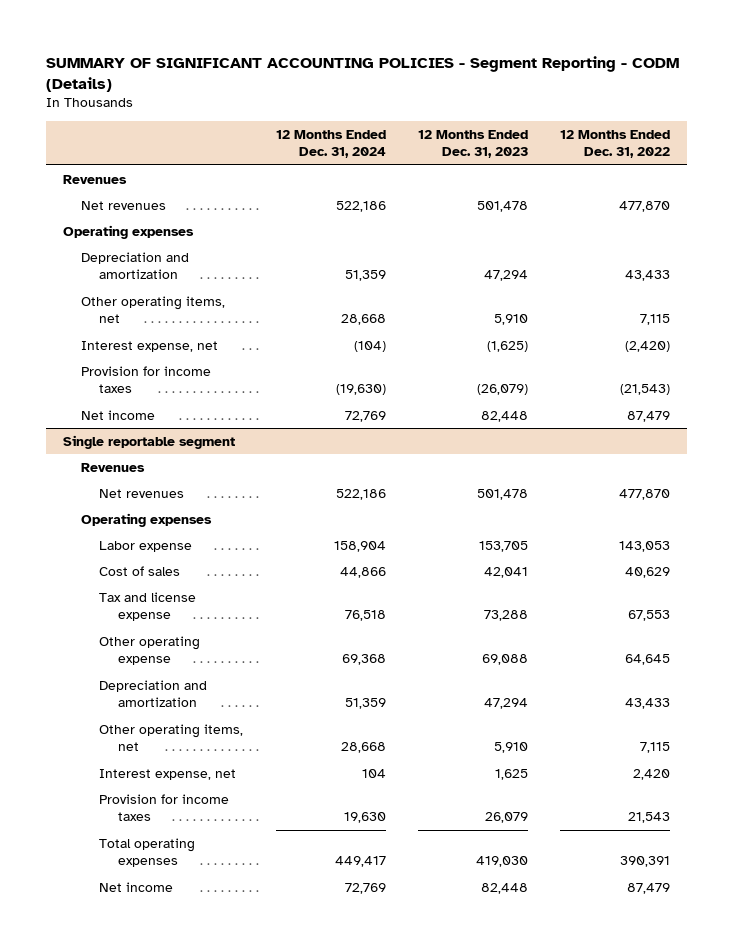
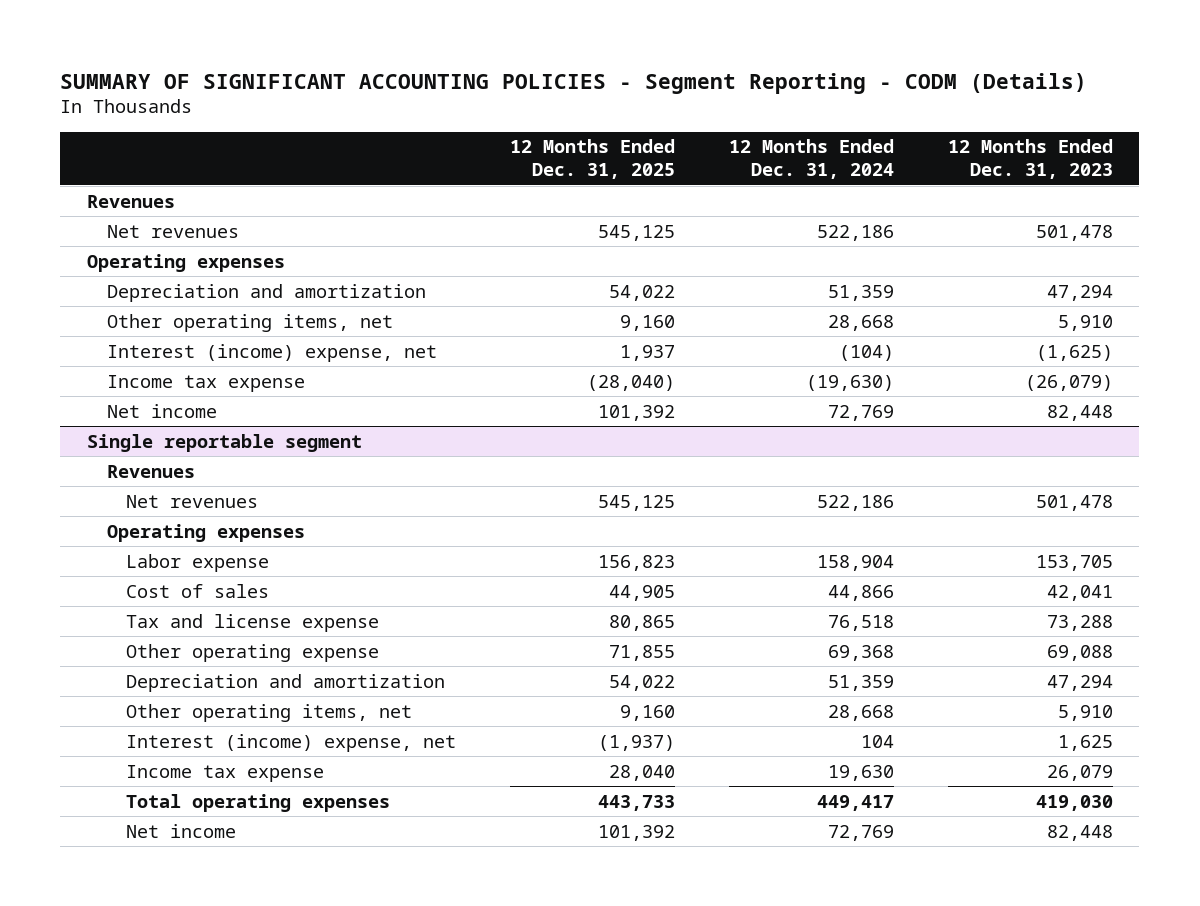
- | 12 Months Ended Dec. 31, 2024 | 12 Months Ended Dec. 31, 2023 | 12 Months Ended Dec. 31, 2022
+ | 12 Months Ended Dec. 31, 2025 | 12 Months Ended Dec. 31, 2024 | 12 Months Ended Dec. 31, 2023
- Interest expense, net | (104) | (1,625) | (2,420)
- Provision for income taxes | (19,630) | (26,079) | (21,543)
+ Interest (income) expense, net | 1,937 | (104) | (1,625)
+ Income tax expense | (28,040) | (19,630) | (26,079)
@ Single reportable segment
- Interest expense, net | 104 | 1,625 | 2,420
- Provision for income taxes | 19,630 | 26,079 | 21,543
+ Interest (income) expense, net | (1,937) | 104 | 1,625
+ Income tax expense | 28,040 | 19,630 | 26,079

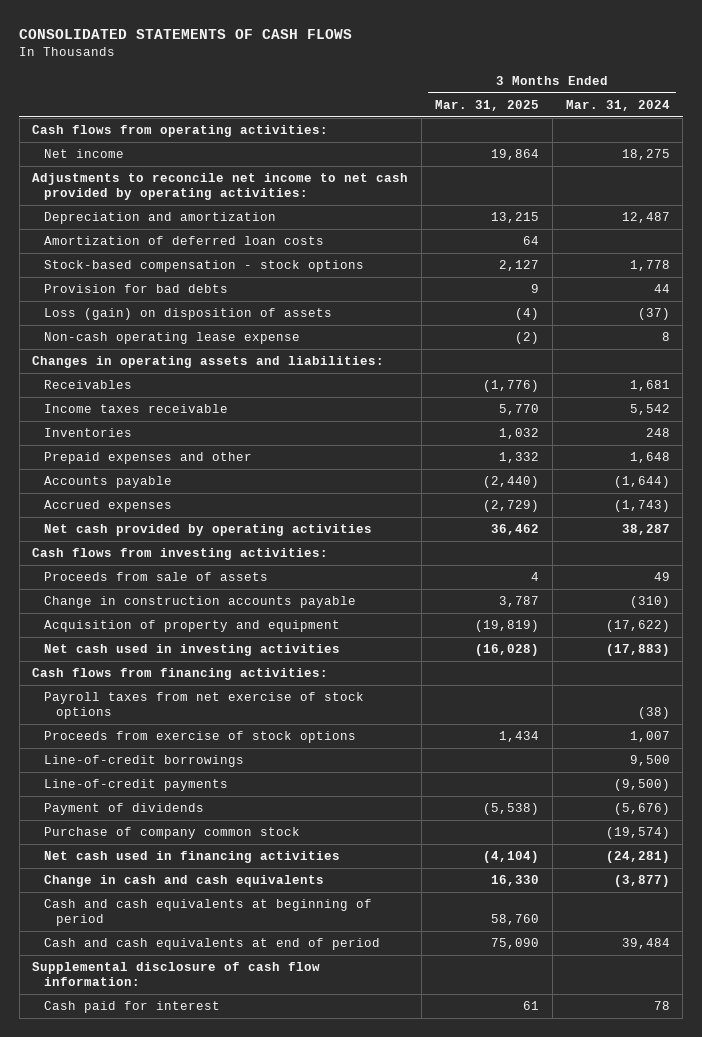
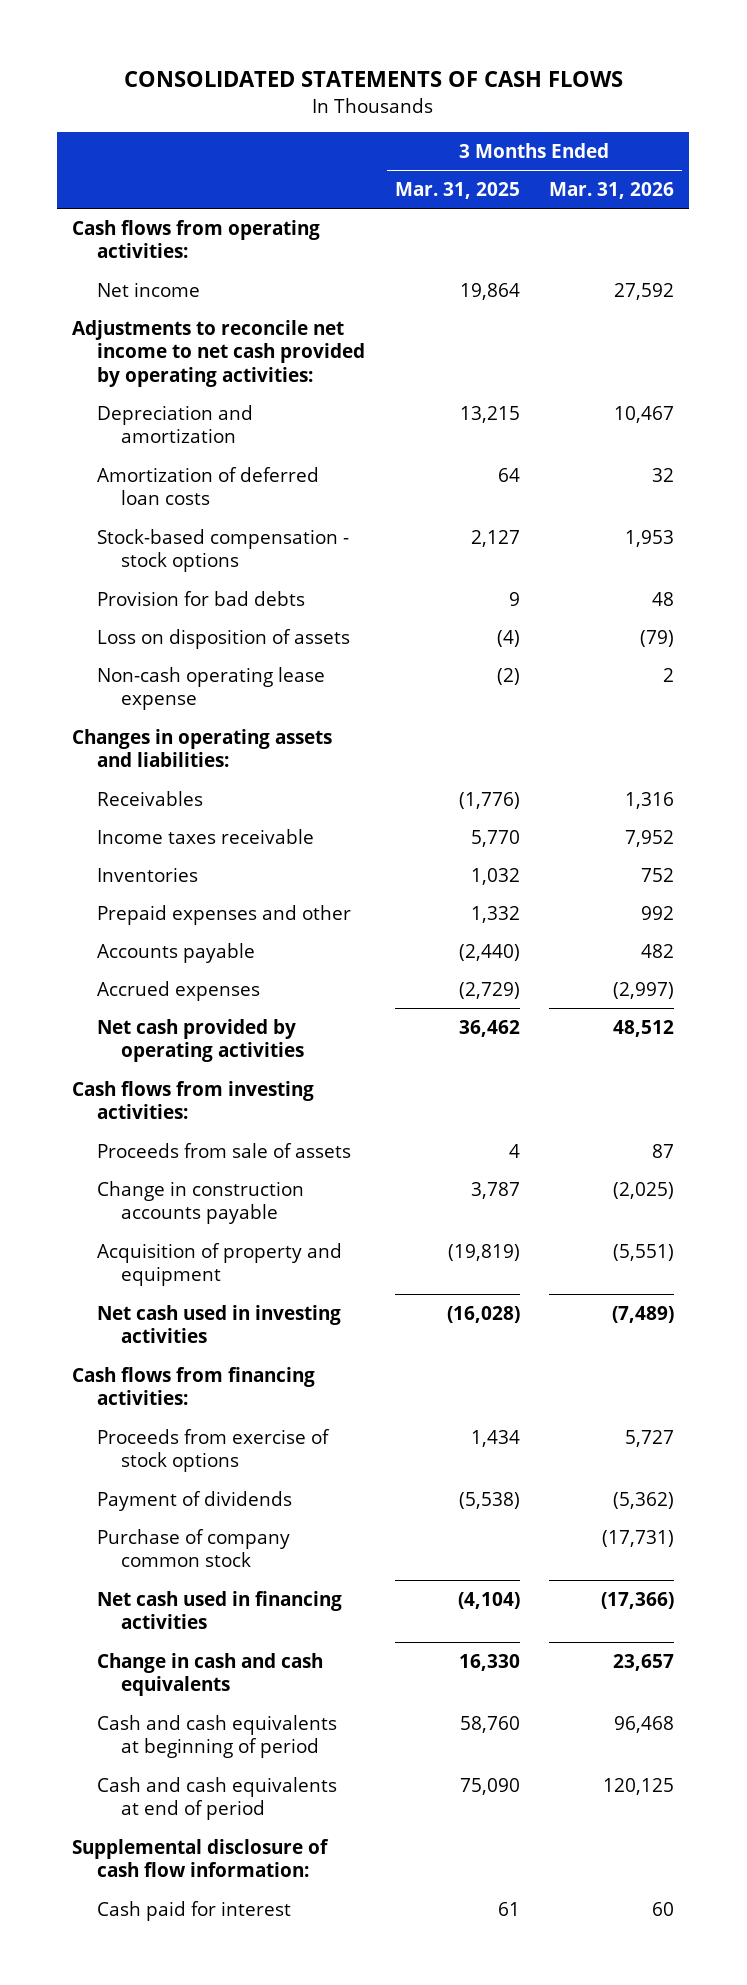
- | 3 Months Ended Mar. 31, 2025 | 3 Months Ended Mar. 31, 2024
+ | 3 Months Ended Mar. 31, 2025 | 3 Months Ended Mar. 31, 2026
- Loss (gain) on disposition of assets | (4) | (37)
+ Loss on disposition of assets | (4) | (79)
- Payroll taxes from net exercise of stock options | | (38)
- Line-of-credit borrowings | | 9,500
- Line-of-credit payments | | (9,500)

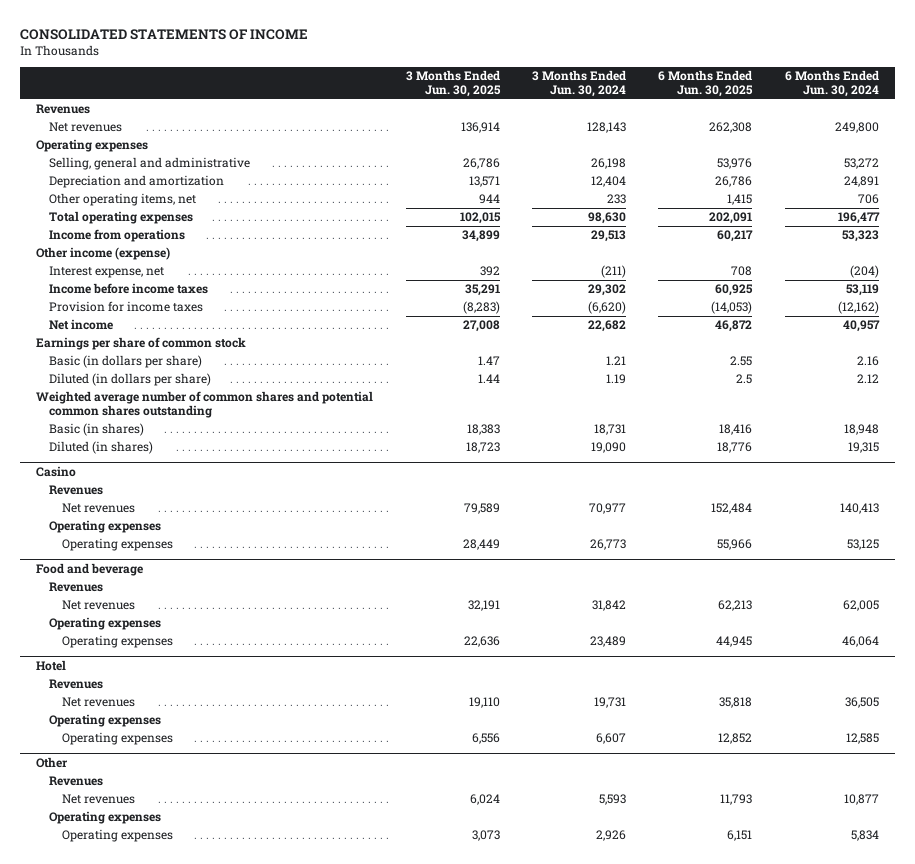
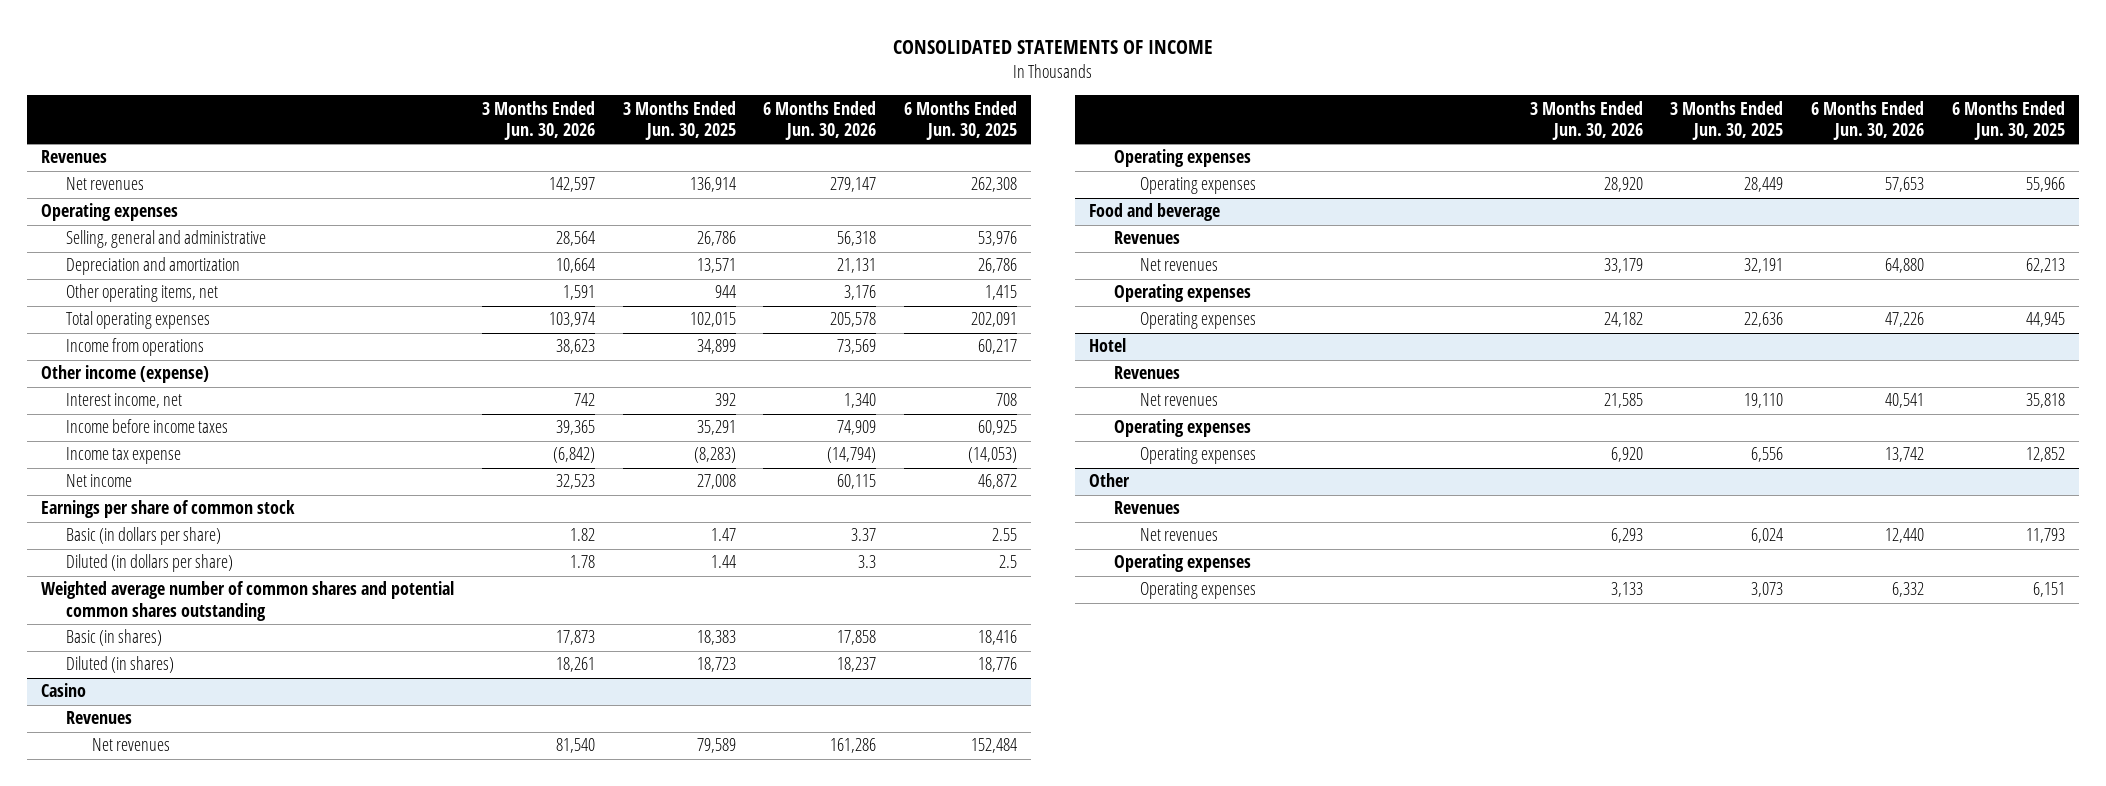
- | 3 Months Ended Jun. 30, 2025 | 3 Months Ended Jun. 30, 2024 | 6 Months Ended Jun. 30, 2025 | 6 Months Ended Jun. 30, 2024
+ | 3 Months Ended Jun. 30, 2026 | 3 Months Ended Jun. 30, 2025 | 6 Months Ended Jun. 30, 2026 | 6 Months Ended Jun. 30, 2025
- Interest expense, net | 392 | (211) | 708 | (204)
+ Interest income, net | 742 | 392 | 1,340 | 708
- Provision for income taxes | (8,283) | (6,620) | (14,053) | (12,162)
+ Income tax expense | (6,842) | (8,283) | (14,794) | (14,053)

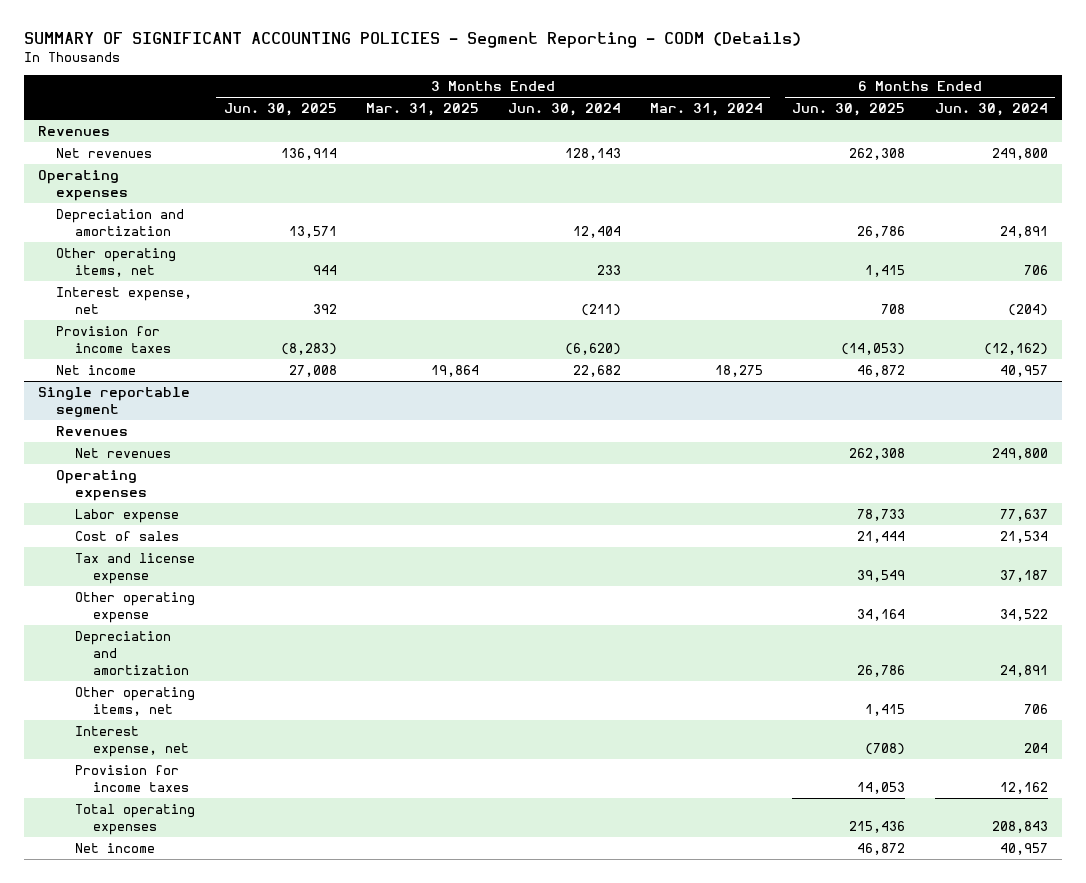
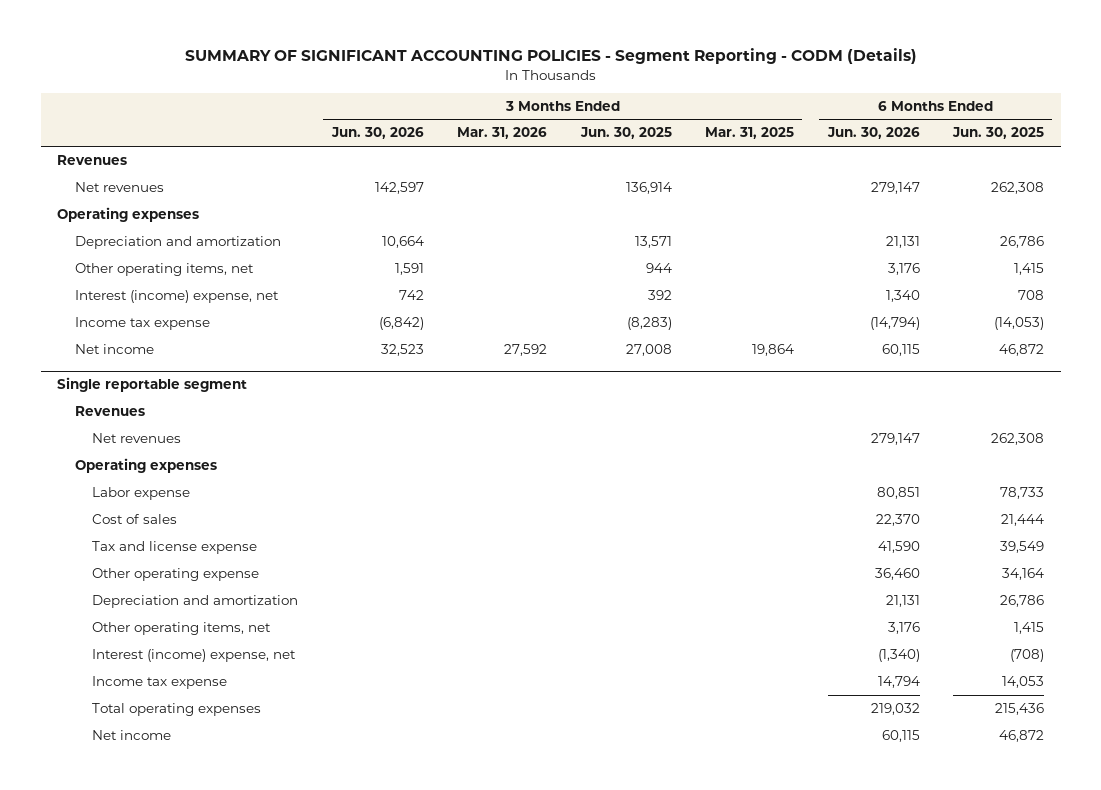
- | 3 Months Ended Jun. 30, 2025 | 3 Months Ended Mar. 31, 2025 | 3 Months Ended Jun. 30, 2024 | 3 Months Ended Mar. 31, 2024 | 6 Months Ended Jun. 30, 2025 | 6 Months Ended Jun. 30, 2024
+ | 3 Months Ended Jun. 30, 2026 | 3 Months Ended Mar. 31, 2026 | 3 Months Ended Jun. 30, 2025 | 3 Months Ended Mar. 31, 2025 | 6 Months Ended Jun. 30, 2026 | 6 Months Ended Jun. 30, 2025
- Interest expense, net | 392 | | (211) | | 708 | (204)
- Provision for income taxes | (8,283) | | (6,620) | | (14,053) | (12,162)
+ Interest (income) expense, net | 742 | | 392 | | 1,340 | 708
+ Income tax expense | (6,842) | | (8,283) | | (14,794) | (14,053)
@ Single reportable segment
- Interest expense, net | | | | | (708) | 204
- Provision for income taxes | | | | | 14,053 | 12,162
+ Interest (income) expense, net | | | | | (1,340) | (708)
+ Income tax expense | | | | | 14,794 | 14,053

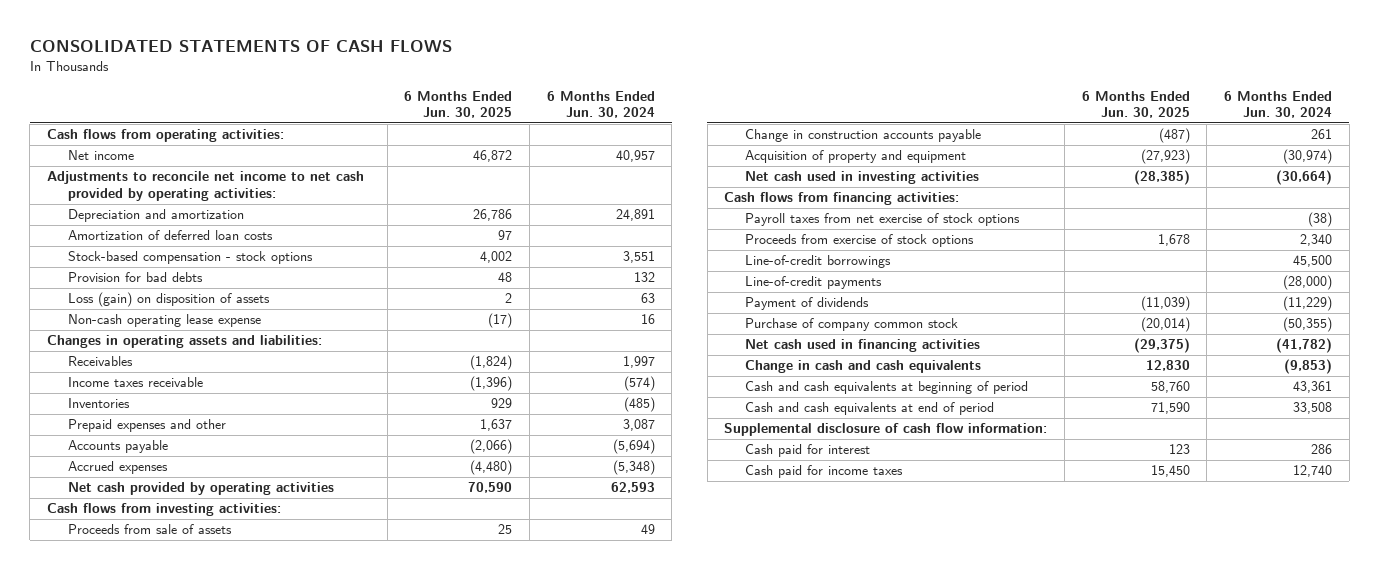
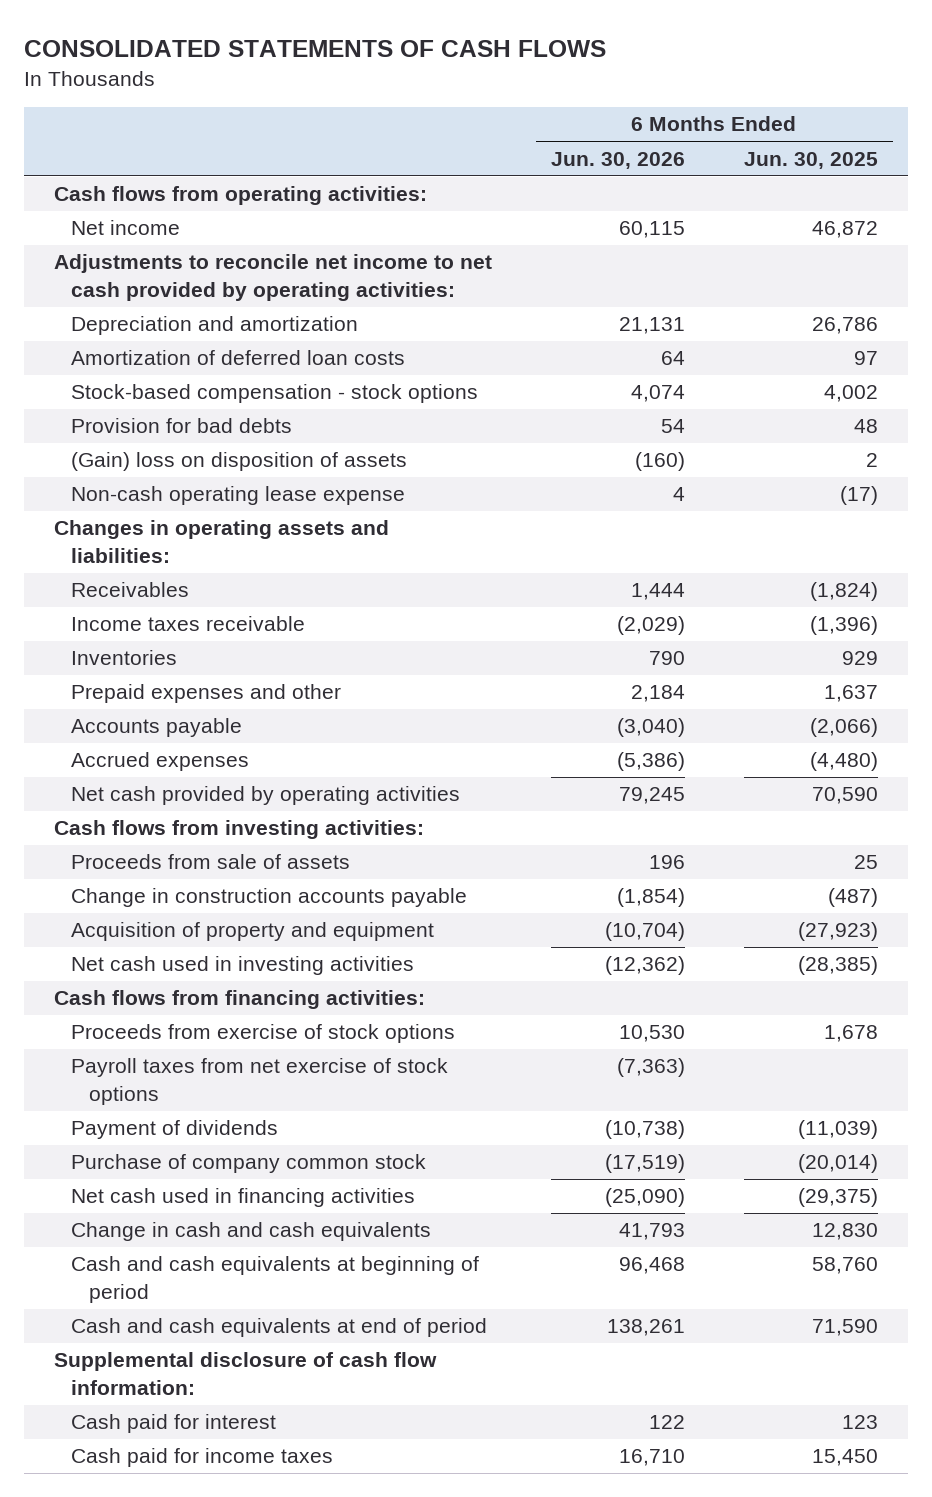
- | 6 Months Ended Jun. 30, 2025 | 6 Months Ended Jun. 30, 2024
+ | 6 Months Ended Jun. 30, 2026 | 6 Months Ended Jun. 30, 2025
- Loss (gain) on disposition of assets | 2 | 63
+ (Gain) loss on disposition of assets | (160) | 2
- Line-of-credit borrowings | | 45,500
- Line-of-credit payments | | (28,000)
moved down: Payroll taxes from net exercise of stock options | (7,363) |

